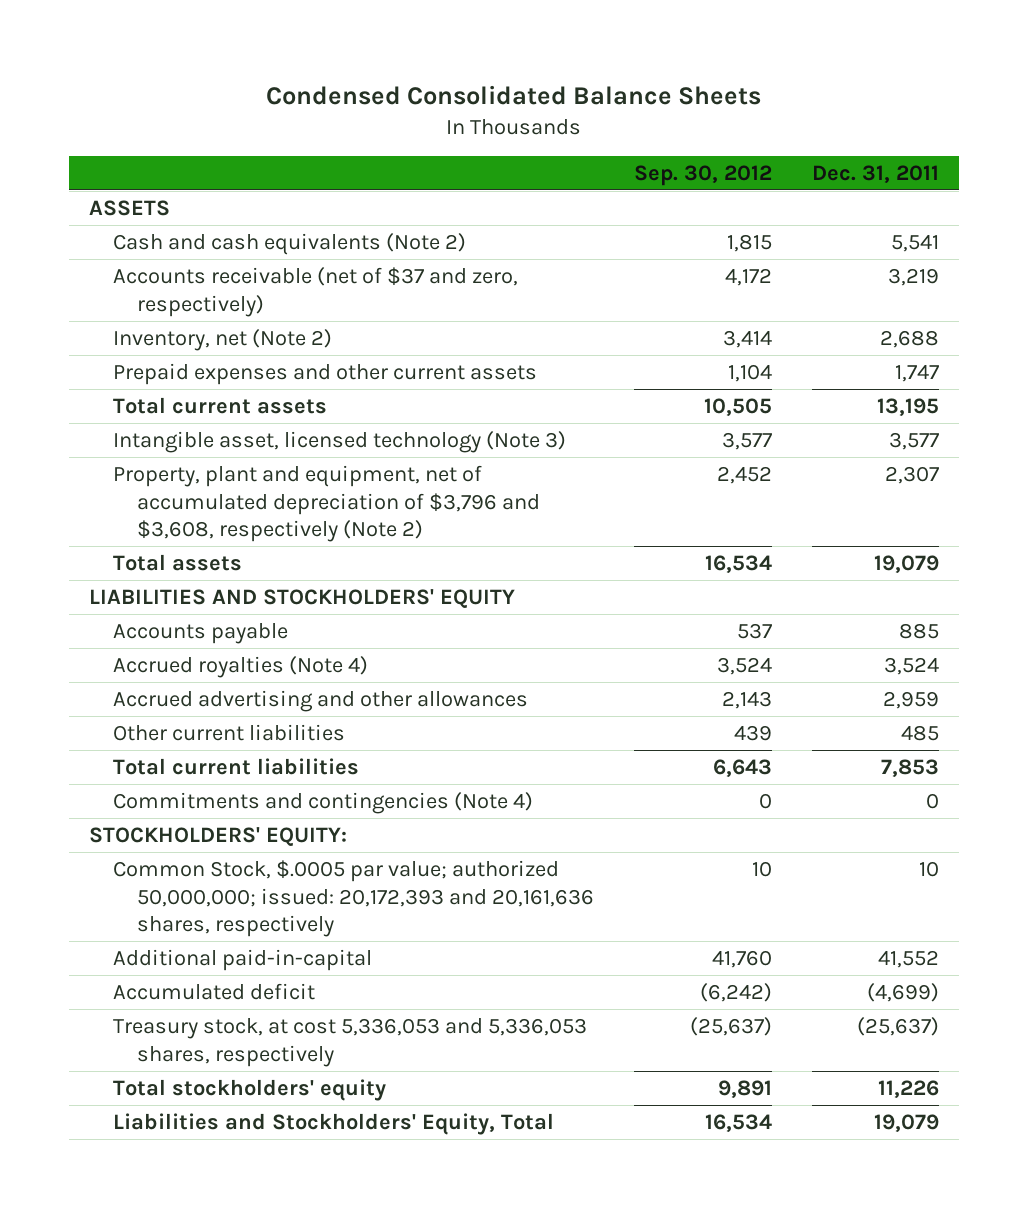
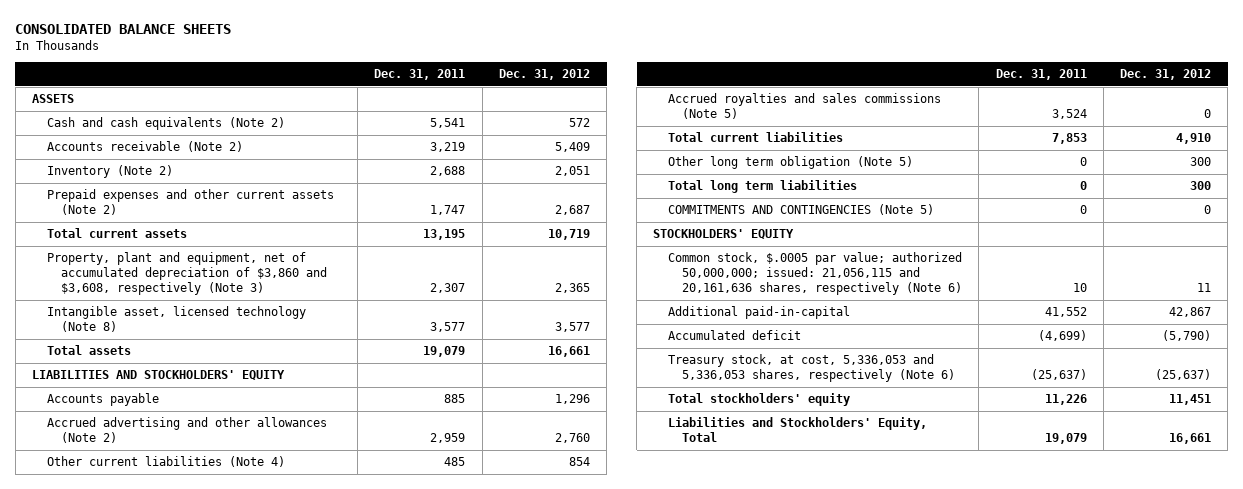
- Condensed Consolidated Balance Sheets
+ CONSOLIDATED BALANCE SHEETS
- | Sep. 30, 2012 | Dec. 31, 2011
+ | Dec. 31, 2011 | Dec. 31, 2012
- Accounts receivable (net of $37 and zero, respectively) | 4,172 | 3,219
- Inventory, net (Note 2) | 3,414 | 2,688
- Prepaid expenses and other current assets | 1,104 | 1,747
+ Accounts receivable (Note 2) | 3,219 | 5,409
+ Inventory (Note 2) | 2,688 | 2,051
+ Prepaid expenses and other current assets (Note 2) | 1,747 | 2,687
- Intangible asset, licensed technology (Note 3) | 3,577 | 3,577
- Property, plant and equipment, net of accumulated depreciation of $3,796 and $3,608, respectively (Note 2) | 2,452 | 2,307
+ Property, plant and equipment, net of accumulated depreciation of $3,860 and $3,608, respectively (Note 3) | 2,307 | 2,365
+ Intangible asset, licensed technology (Note 8) | 3,577 | 3,577
- Accrued royalties (Note 4) | 3,524 | 3,524
- Accrued advertising and other allowances | 2,143 | 2,959
- Other current liabilities | 439 | 485
+ Accrued advertising and other allowances (Note 2) | 2,959 | 2,760
+ Other current liabilities (Note 4) | 485 | 854
+ Accrued royalties and sales commissions (Note 5) | 3,524 | 0
- Commitments and contingencies (Note 4) | 0 | 0
- STOCKHOLDERS' EQUITY:
- Common Stock, $.0005 par value; authorized 50,000,000; issued: 20,172,393 and 20,161,636 shares, respectively | 10 | 10
+ Other long term obligation (Note 5) | 0 | 300
+ Total long term liabilities | 0 | 300
+ COMMITMENTS AND CONTINGENCIES (Note 5) | 0 | 0
+ STOCKHOLDERS' EQUITY
+ Common stock, $.0005 par value; authorized 50,000,000; issued: 21,056,115 and 20,161,636 shares, respectively (Note 6) | 10 | 11
- Treasury stock, at cost 5,336,053 and 5,336,053 shares, respectively | (25,637) | (25,637)
+ Treasury stock, at cost, 5,336,053 and 5,336,053 shares, respectively (Note 6) | (25,637) | (25,637)

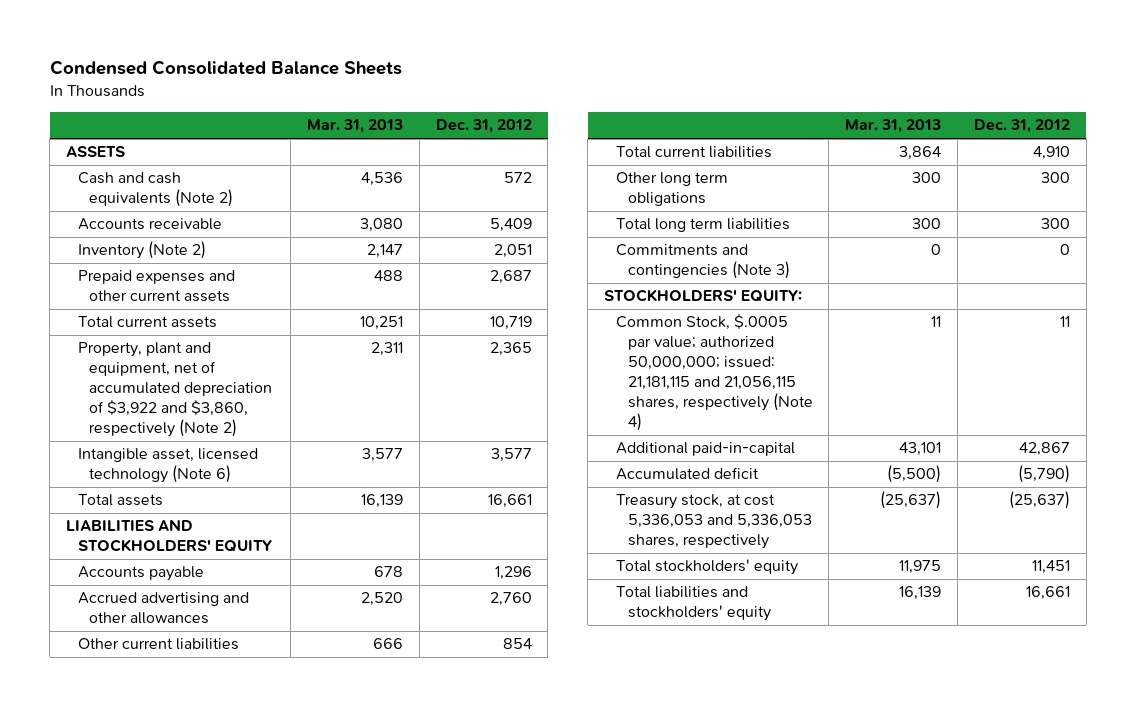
- CONSOLIDATED BALANCE SHEETS
+ Condensed Consolidated Balance Sheets
- | Dec. 31, 2011 | Dec. 31, 2012
+ | Mar. 31, 2013 | Dec. 31, 2012
- Accounts receivable (Note 2) | 3,219 | 5,409
+ Accounts receivable | 3,080 | 5,409
- Prepaid expenses and other current assets (Note 2) | 1,747 | 2,687
+ Prepaid expenses and other current assets | 488 | 2,687
- Property, plant and equipment, net of accumulated depreciation of $3,860 and $3,608, respectively (Note 3) | 2,307 | 2,365
- Intangible asset, licensed technology (Note 8) | 3,577 | 3,577
+ Property, plant and equipment, net of accumulated depreciation of $3,922 and $3,860, respectively (Note 2) | 2,311 | 2,365
+ Intangible asset, licensed technology (Note 6) | 3,577 | 3,577
- Accrued advertising and other allowances (Note 2) | 2,959 | 2,760
- Other current liabilities (Note 4) | 485 | 854
- Accrued royalties and sales commissions (Note 5) | 3,524 | 0
+ Accrued advertising and other allowances | 2,520 | 2,760
+ Other current liabilities | 666 | 854
- Other long term obligation (Note 5) | 0 | 300
+ Other long term obligations | 300 | 300
- COMMITMENTS AND CONTINGENCIES (Note 5) | 0 | 0
- STOCKHOLDERS' EQUITY
- Common stock, $.0005 par value; authorized 50,000,000; issued: 21,056,115 and 20,161,636 shares, respectively (Note 6) | 10 | 11
+ Commitments and contingencies (Note 3) | 0 | 0
+ STOCKHOLDERS' EQUITY:
+ Common Stock, $.0005 par value; authorized 50,000,000; issued: 21,181,115 and 21,056,115 shares, respectively (Note 4) | 11 | 11
- Treasury stock, at cost, 5,336,053 and 5,336,053 shares, respectively (Note 6) | (25,637) | (25,637)
+ Treasury stock, at cost 5,336,053 and 5,336,053 shares, respectively | (25,637) | (25,637)
- Liabilities and Stockholders' Equity, Total | 19,079 | 16,661
+ Total liabilities and stockholders' equity | 16,139 | 16,661

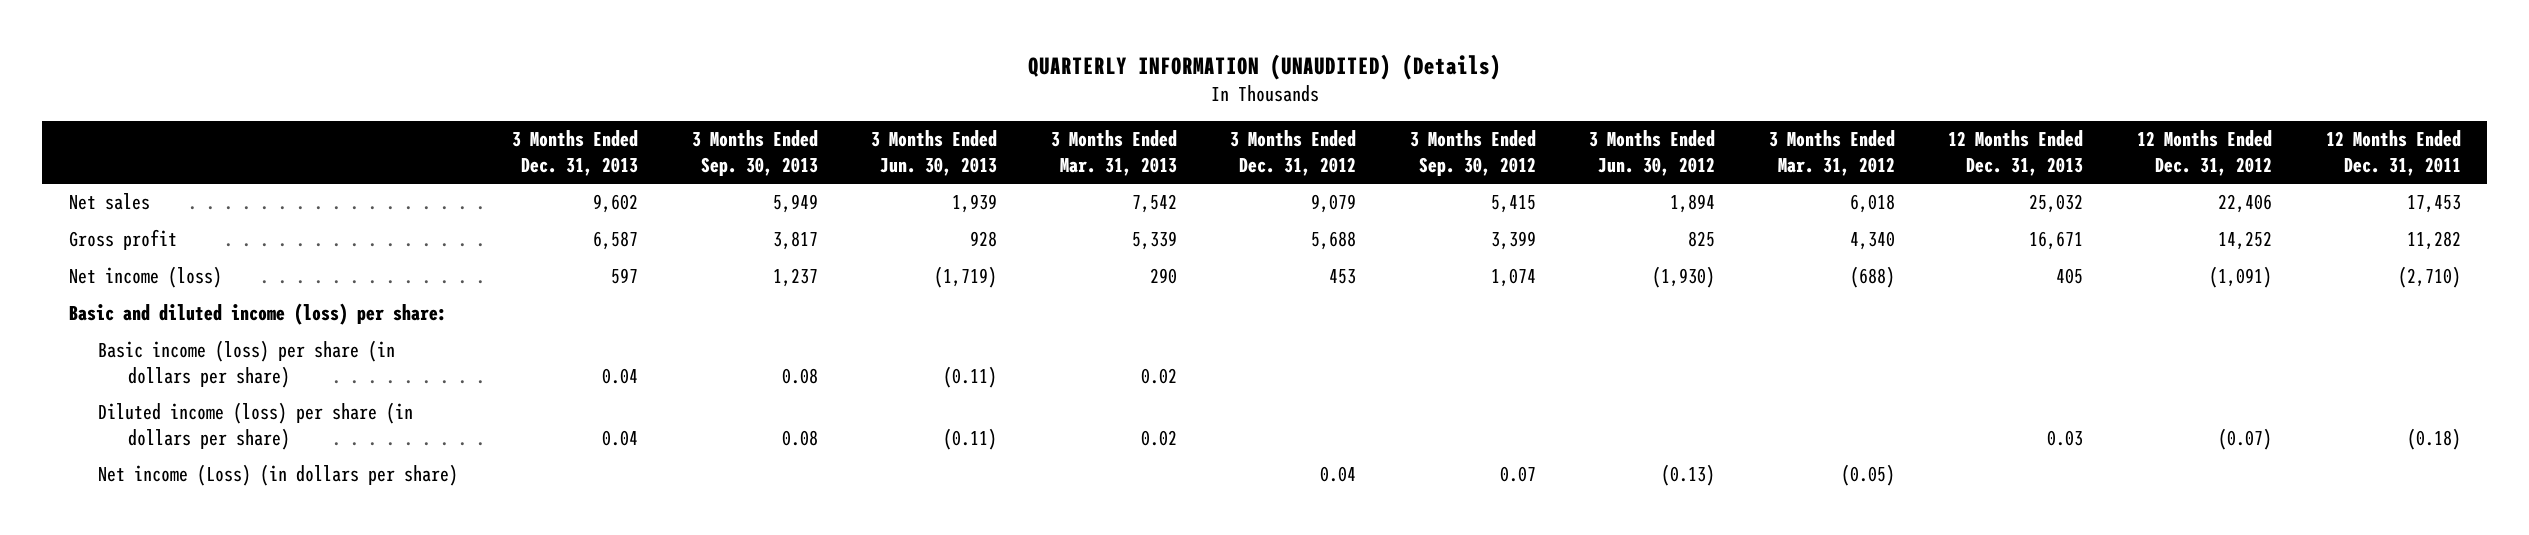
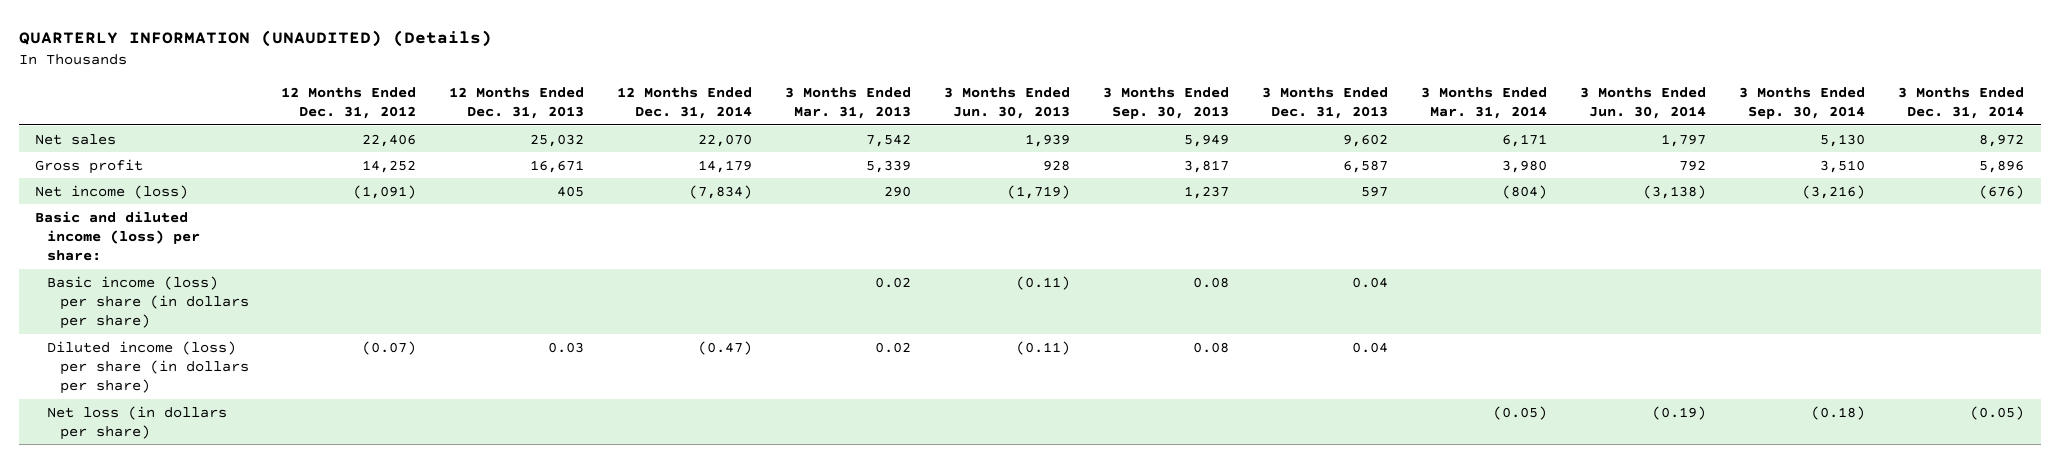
- | 3 Months Ended Dec. 31, 2013 | 3 Months Ended Sep. 30, 2013 | 3 Months Ended Jun. 30, 2013 | 3 Months Ended Mar. 31, 2013 | 3 Months Ended Dec. 31, 2012 | 3 Months Ended Sep. 30, 2012 | 3 Months Ended Jun. 30, 2012 | 3 Months Ended Mar. 31, 2012 | 12 Months Ended Dec. 31, 2013 | 12 Months Ended Dec. 31, 2012 | 12 Months Ended Dec. 31, 2011
+ | 12 Months Ended Dec. 31, 2012 | 12 Months Ended Dec. 31, 2013 | 12 Months Ended Dec. 31, 2014 | 3 Months Ended Mar. 31, 2013 | 3 Months Ended Jun. 30, 2013 | 3 Months Ended Sep. 30, 2013 | 3 Months Ended Dec. 31, 2013 | 3 Months Ended Mar. 31, 2014 | 3 Months Ended Jun. 30, 2014 | 3 Months Ended Sep. 30, 2014 | 3 Months Ended Dec. 31, 2014
- Net income (Loss) (in dollars per share) | | | | | 0.04 | 0.07 | (0.13) | (0.05) | | |
+ Net loss (in dollars per share) | | | | | | | | (0.05) | (0.19) | (0.18) | (0.05)

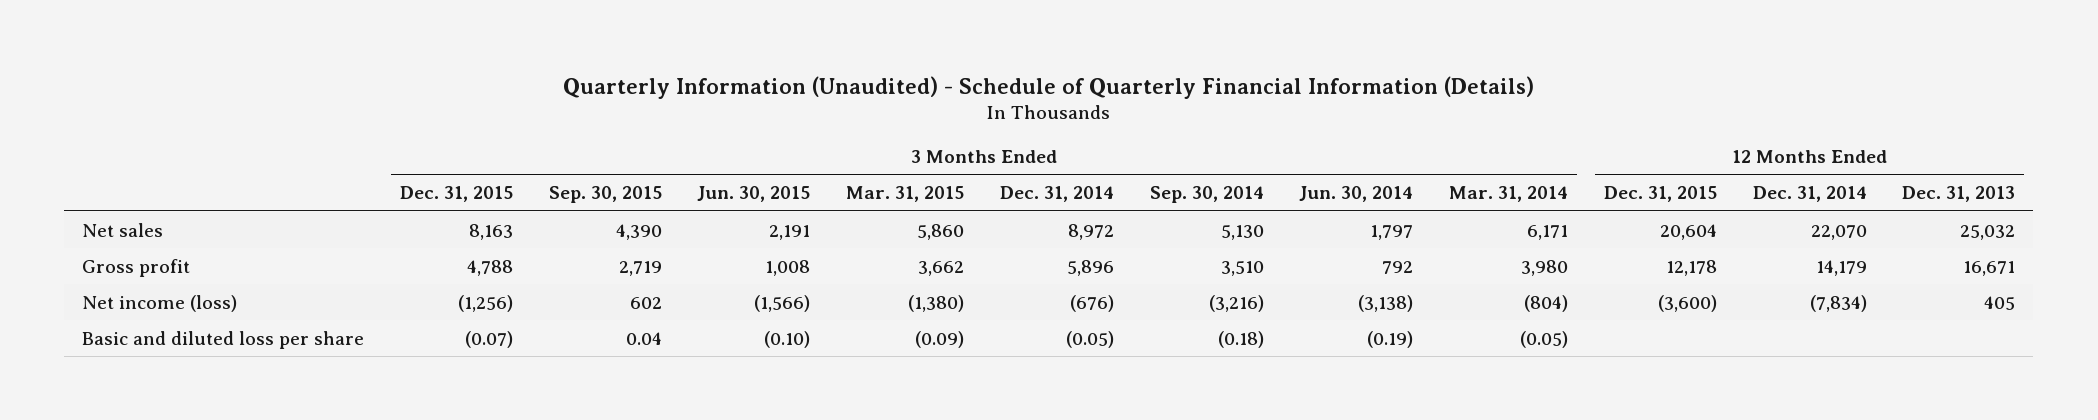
- QUARTERLY INFORMATION (UNAUDITED) (Details)
+ Quarterly Information (Unaudited) - Schedule of Quarterly Financial Information (Details)
- | 12 Months Ended Dec. 31, 2012 | 12 Months Ended Dec. 31, 2013 | 12 Months Ended Dec. 31, 2014 | 3 Months Ended Mar. 31, 2013 | 3 Months Ended Jun. 30, 2013 | 3 Months Ended Sep. 30, 2013 | 3 Months Ended Dec. 31, 2013 | 3 Months Ended Mar. 31, 2014 | 3 Months Ended Jun. 30, 2014 | 3 Months Ended Sep. 30, 2014 | 3 Months Ended Dec. 31, 2014
+ | 3 Months Ended Dec. 31, 2015 | 3 Months Ended Sep. 30, 2015 | 3 Months Ended Jun. 30, 2015 | 3 Months Ended Mar. 31, 2015 | 3 Months Ended Dec. 31, 2014 | 3 Months Ended Sep. 30, 2014 | 3 Months Ended Jun. 30, 2014 | 3 Months Ended Mar. 31, 2014 | 12 Months Ended Dec. 31, 2015 | 12 Months Ended Dec. 31, 2014 | 12 Months Ended Dec. 31, 2013
- Basic and diluted income (loss) per share:
- Basic income (loss) per share (in dollars per share) | | | | 0.02 | (0.11) | 0.08 | 0.04 | | | |
- Diluted income (loss) per share (in dollars per share) | (0.07) | 0.03 | (0.47) | 0.02 | (0.11) | 0.08 | 0.04 | | | |
- Net loss (in dollars per share) | | | | | | | | (0.05) | (0.19) | (0.18) | (0.05)
+ Basic and diluted loss per share | (0.07) | 0.04 | (0.10) | (0.09) | (0.05) | (0.18) | (0.19) | (0.05) | | |

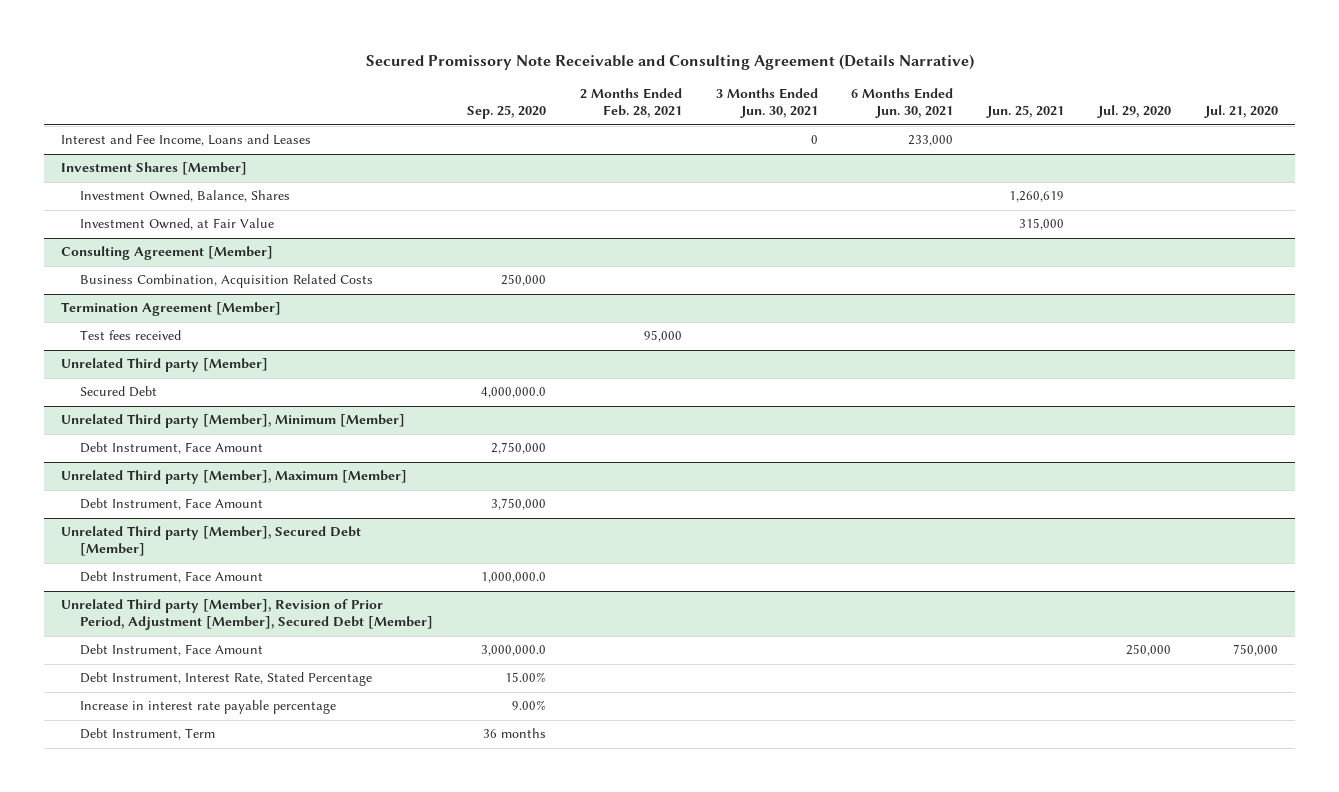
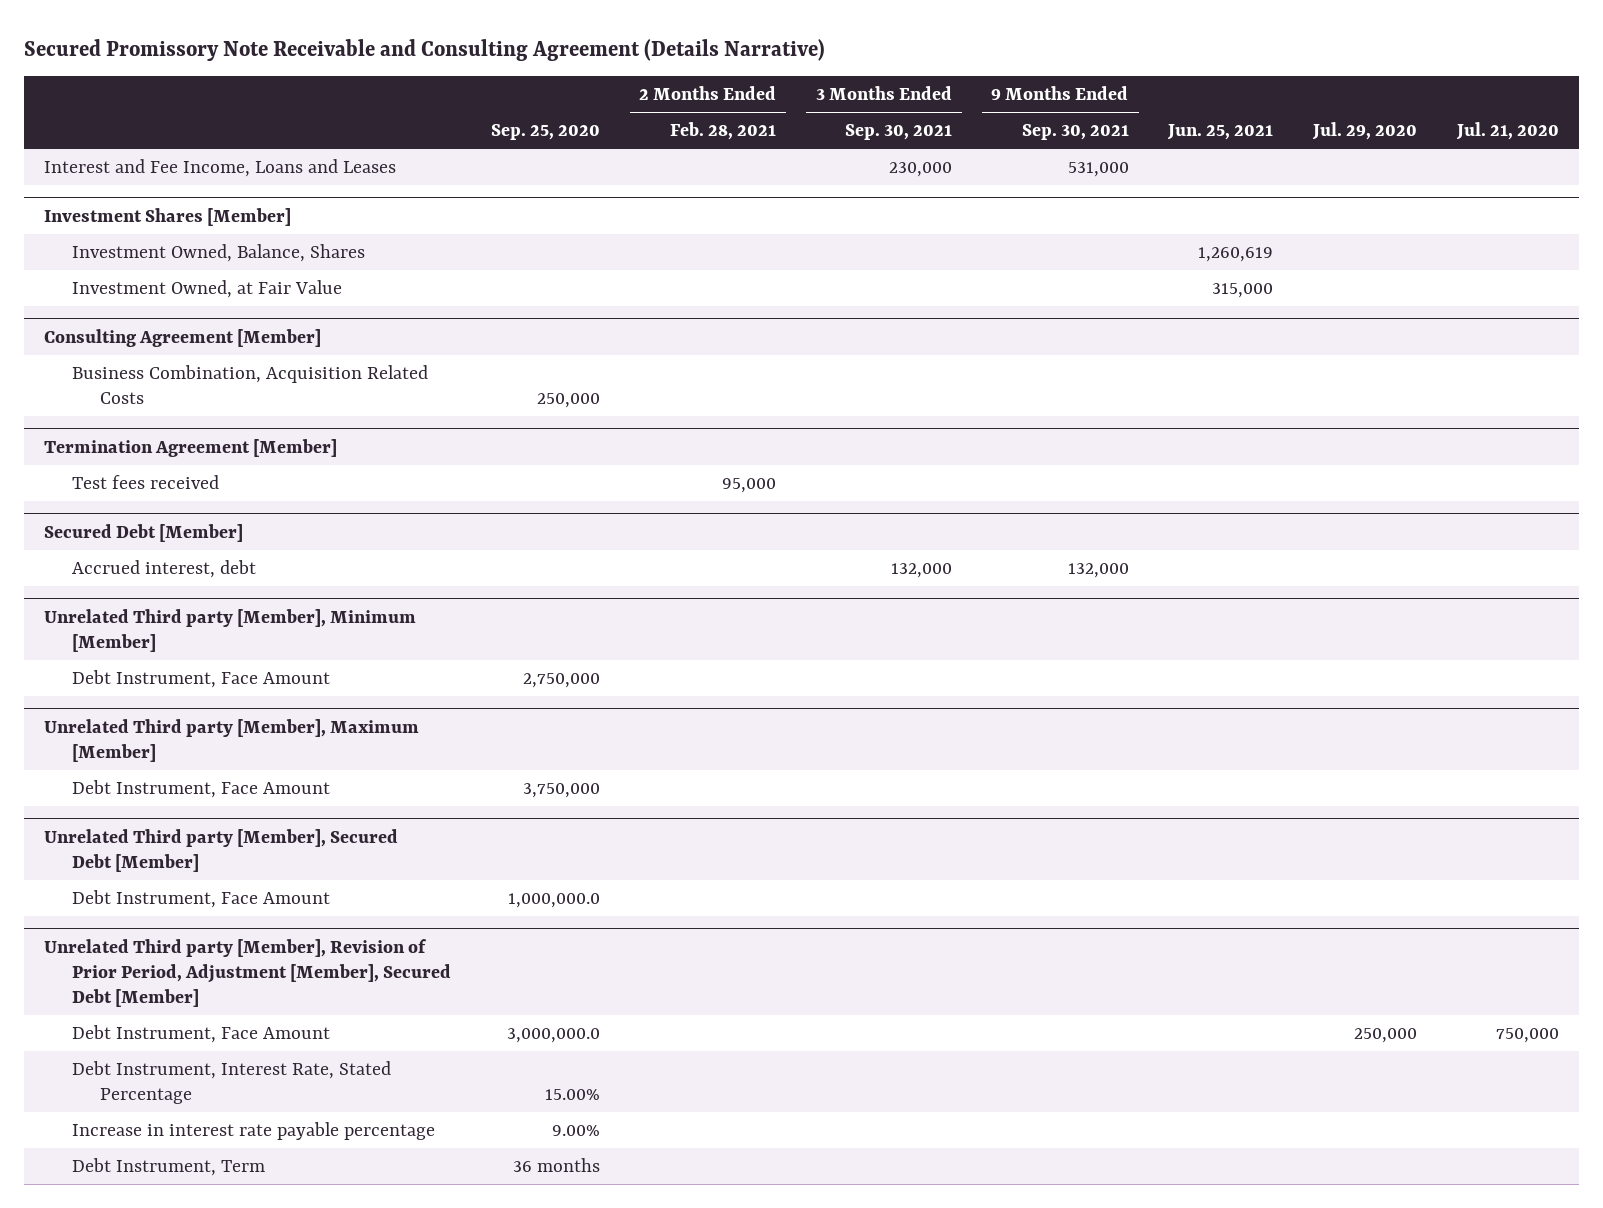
- | Sep. 25, 2020 | 2 Months Ended Feb. 28, 2021 | 3 Months Ended Jun. 30, 2021 | 6 Months Ended Jun. 30, 2021 | Jun. 25, 2021 | Jul. 29, 2020 | Jul. 21, 2020
+ | Sep. 25, 2020 | 2 Months Ended Feb. 28, 2021 | 3 Months Ended Sep. 30, 2021 | 9 Months Ended Sep. 30, 2021 | Jun. 25, 2021 | Jul. 29, 2020 | Jul. 21, 2020
- Unrelated Third party [Member]
- Secured Debt | 4,000,000.0 | | | | | |
+ Secured Debt [Member]
+ Accrued interest, debt | | | 132,000 | 132,000 | | |

